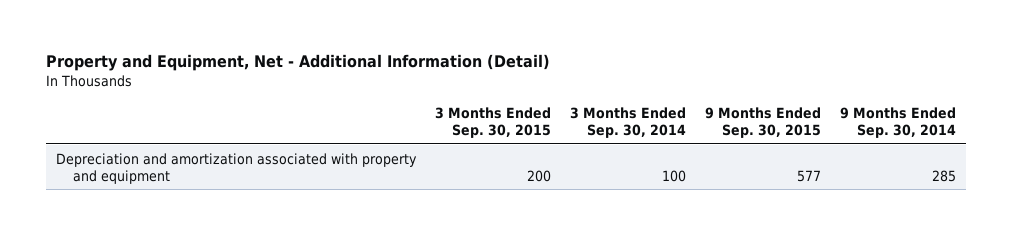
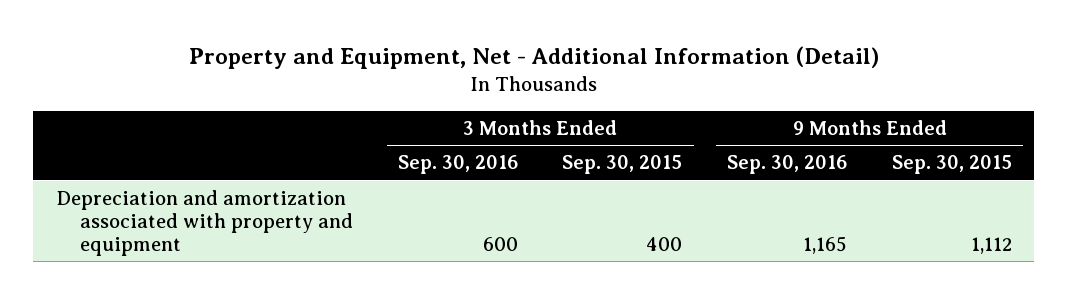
- | 3 Months Ended Sep. 30, 2015 | 3 Months Ended Sep. 30, 2014 | 9 Months Ended Sep. 30, 2015 | 9 Months Ended Sep. 30, 2014
+ | 3 Months Ended Sep. 30, 2016 | 3 Months Ended Sep. 30, 2015 | 9 Months Ended Sep. 30, 2016 | 9 Months Ended Sep. 30, 2015
- Depreciation and amortization associated with property and equipment | 200 | 100 | 577 | 285
+ Depreciation and amortization associated with property and equipment | 600 | 400 | 1,165 | 1,112

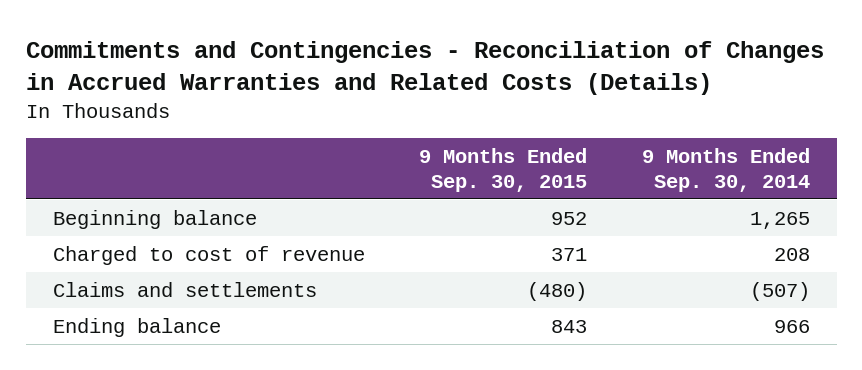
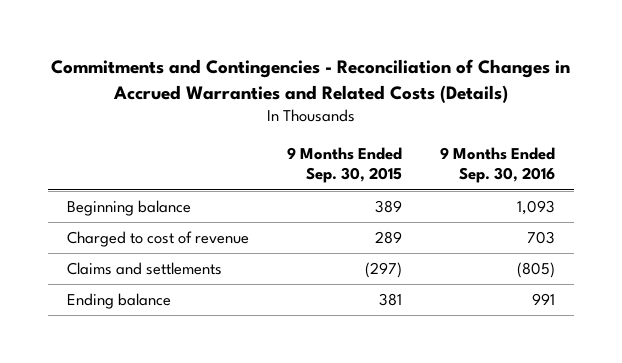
- | 9 Months Ended Sep. 30, 2015 | 9 Months Ended Sep. 30, 2014
+ | 9 Months Ended Sep. 30, 2015 | 9 Months Ended Sep. 30, 2016
- Beginning balance | 952 | 1,265
- Charged to cost of revenue | 371 | 208
- Claims and settlements | (480) | (507)
- Ending balance | 843 | 966
+ Beginning balance | 389 | 1,093
+ Charged to cost of revenue | 289 | 703
+ Claims and settlements | (297) | (805)
+ Ending balance | 381 | 991

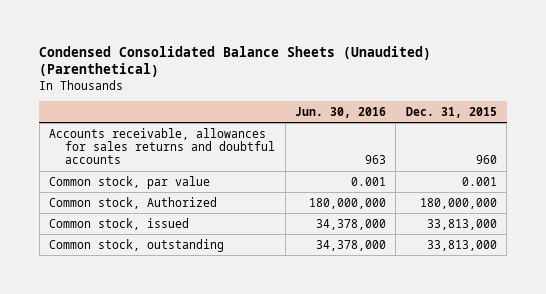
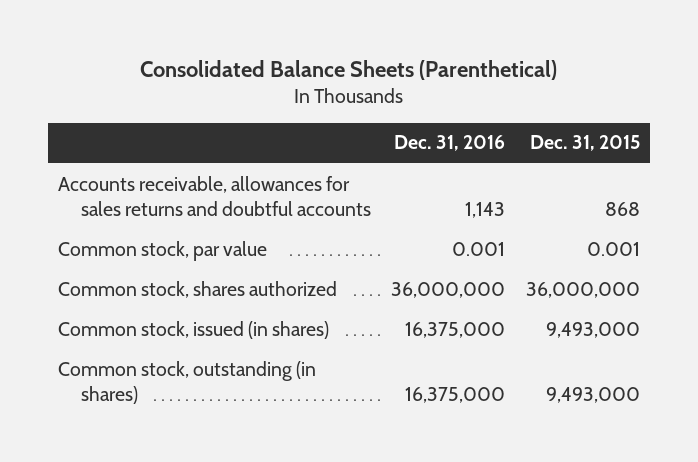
- Condensed Consolidated Balance Sheets (Unaudited) (Parenthetical)
+ Consolidated Balance Sheets (Parenthetical)
- | Jun. 30, 2016 | Dec. 31, 2015
+ | Dec. 31, 2016 | Dec. 31, 2015
- Accounts receivable, allowances for sales returns and doubtful accounts | 963 | 960
+ Accounts receivable, allowances for sales returns and doubtful accounts | 1,143 | 868
- Common stock, Authorized | 180,000,000 | 180,000,000
- Common stock, issued | 34,378,000 | 33,813,000
- Common stock, outstanding | 34,378,000 | 33,813,000
+ Common stock, shares authorized | 36,000,000 | 36,000,000
+ Common stock, issued (in shares) | 16,375,000 | 9,493,000
+ Common stock, outstanding (in shares) | 16,375,000 | 9,493,000

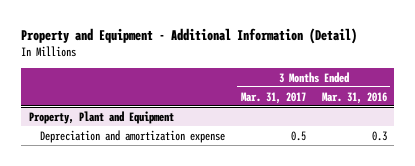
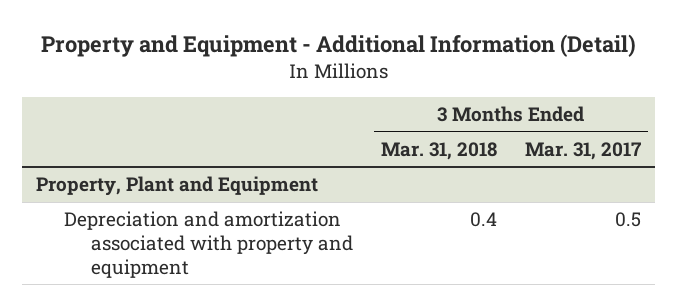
- | 3 Months Ended Mar. 31, 2017 | 3 Months Ended Mar. 31, 2016
+ | 3 Months Ended Mar. 31, 2018 | 3 Months Ended Mar. 31, 2017
@ Property, Plant and Equipment
- Depreciation and amortization expense | 0.5 | 0.3
+ Depreciation and amortization associated with property and equipment | 0.4 | 0.5

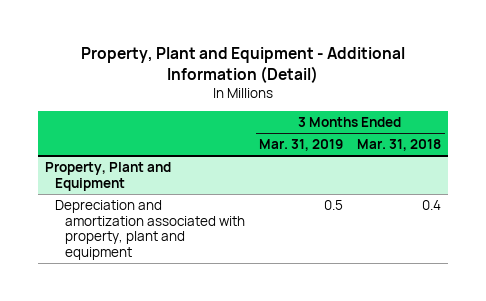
- Property and Equipment - Additional Information (Detail)
+ Property, Plant and Equipment - Additional Information (Detail)
- | 3 Months Ended Mar. 31, 2018 | 3 Months Ended Mar. 31, 2017
+ | 3 Months Ended Mar. 31, 2019 | 3 Months Ended Mar. 31, 2018
@ Property, Plant and Equipment
- Depreciation and amortization associated with property and equipment | 0.4 | 0.5
+ Depreciation and amortization associated with property, plant and equipment | 0.5 | 0.4

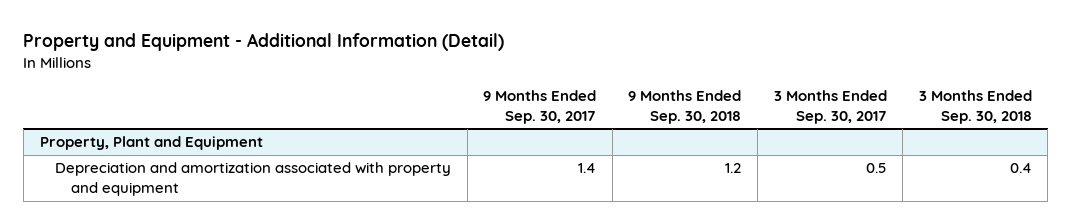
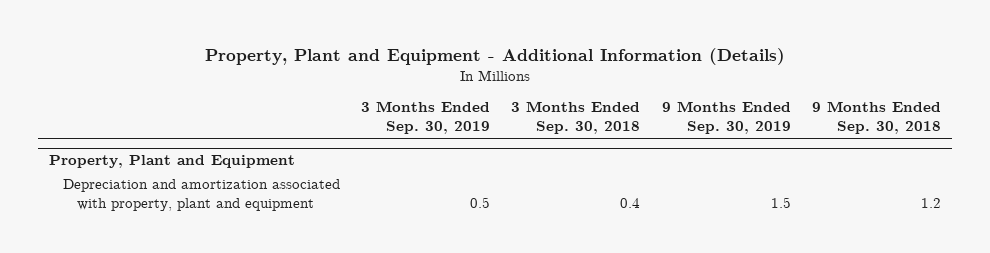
- Property and Equipment - Additional Information (Detail)
+ Property, Plant and Equipment - Additional Information (Details)
- | 9 Months Ended Sep. 30, 2017 | 9 Months Ended Sep. 30, 2018 | 3 Months Ended Sep. 30, 2017 | 3 Months Ended Sep. 30, 2018
+ | 3 Months Ended Sep. 30, 2019 | 3 Months Ended Sep. 30, 2018 | 9 Months Ended Sep. 30, 2019 | 9 Months Ended Sep. 30, 2018
@ Property, Plant and Equipment
- Depreciation and amortization associated with property and equipment | 1.4 | 1.2 | 0.5 | 0.4
+ Depreciation and amortization associated with property, plant and equipment | 0.5 | 0.4 | 1.5 | 1.2

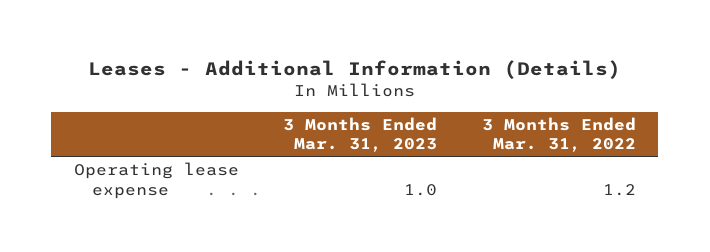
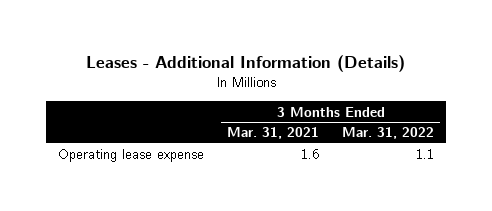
- | 3 Months Ended Mar. 31, 2023 | 3 Months Ended Mar. 31, 2022
+ | 3 Months Ended Mar. 31, 2021 | 3 Months Ended Mar. 31, 2022
- Operating lease expense | 1.0 | 1.2
+ Operating lease expense | 1.6 | 1.1

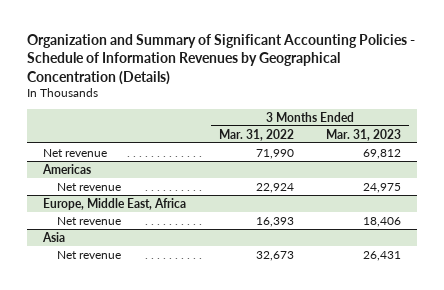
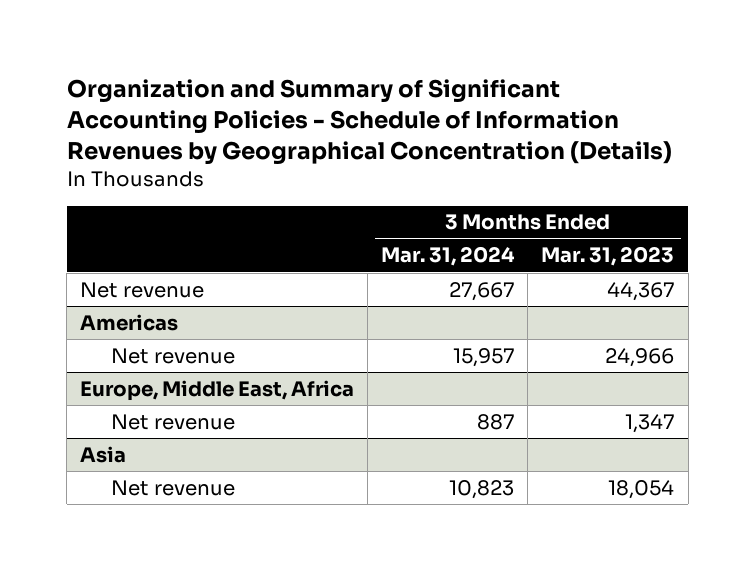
- | 3 Months Ended Mar. 31, 2022 | 3 Months Ended Mar. 31, 2023
+ | 3 Months Ended Mar. 31, 2024 | 3 Months Ended Mar. 31, 2023
- Net revenue | 71,990 | 69,812
+ Net revenue | 27,667 | 44,367
@ Americas
- Net revenue | 22,924 | 24,975
+ Net revenue | 15,957 | 24,966
@ Europe, Middle East, Africa
- Net revenue | 16,393 | 18,406
+ Net revenue | 887 | 1,347
@ Asia
- Net revenue | 32,673 | 26,431
+ Net revenue | 10,823 | 18,054

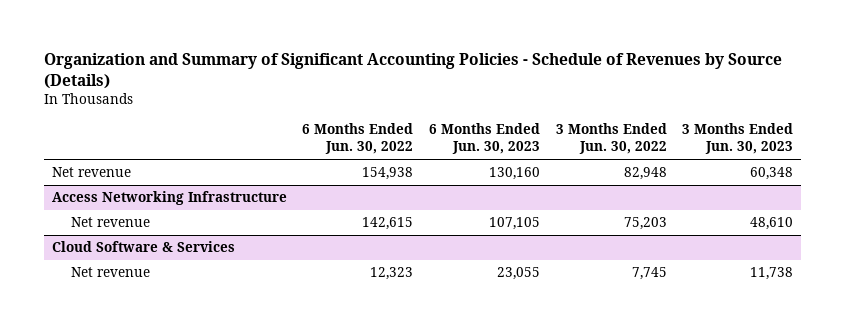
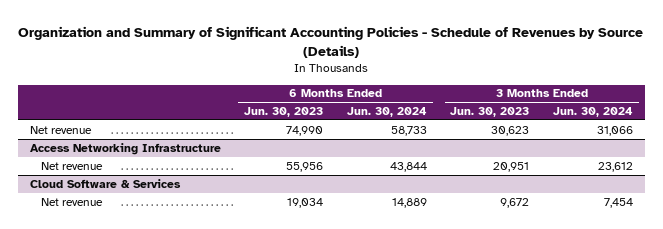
- | 6 Months Ended Jun. 30, 2022 | 6 Months Ended Jun. 30, 2023 | 3 Months Ended Jun. 30, 2022 | 3 Months Ended Jun. 30, 2023
+ | 6 Months Ended Jun. 30, 2023 | 6 Months Ended Jun. 30, 2024 | 3 Months Ended Jun. 30, 2023 | 3 Months Ended Jun. 30, 2024
- Net revenue | 154,938 | 130,160 | 82,948 | 60,348
+ Net revenue | 74,990 | 58,733 | 30,623 | 31,066
@ Access Networking Infrastructure
- Net revenue | 142,615 | 107,105 | 75,203 | 48,610
+ Net revenue | 55,956 | 43,844 | 20,951 | 23,612
@ Cloud Software & Services
- Net revenue | 12,323 | 23,055 | 7,745 | 11,738
+ Net revenue | 19,034 | 14,889 | 9,672 | 7,454

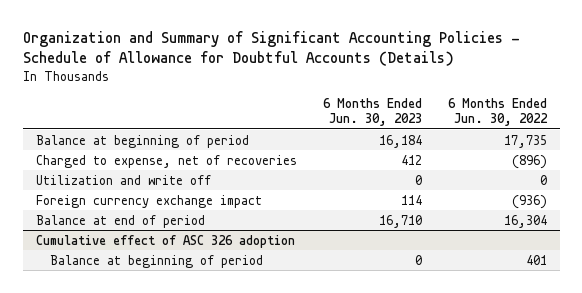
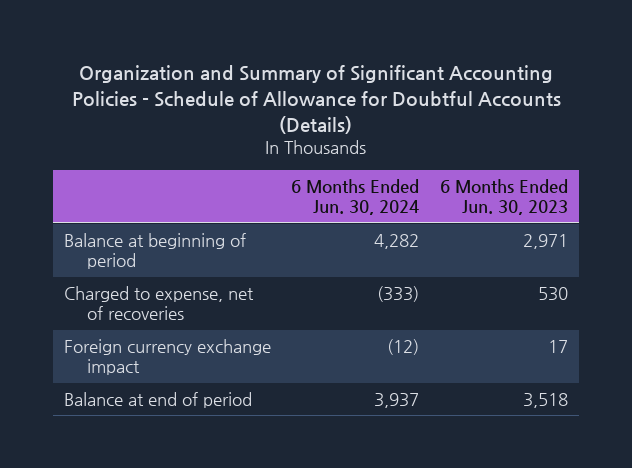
- | 6 Months Ended Jun. 30, 2023 | 6 Months Ended Jun. 30, 2022
+ | 6 Months Ended Jun. 30, 2024 | 6 Months Ended Jun. 30, 2023
- Balance at beginning of period | 16,184 | 17,735
- Charged to expense, net of recoveries | 412 | (896)
- Utilization and write off | 0 | 0
- Foreign currency exchange impact | 114 | (936)
- Balance at end of period | 16,710 | 16,304
- Cumulative effect of ASC 326 adoption
- Balance at beginning of period | 0 | 401
+ Balance at beginning of period | 4,282 | 2,971
+ Charged to expense, net of recoveries | (333) | 530
+ Foreign currency exchange impact | (12) | 17
+ Balance at end of period | 3,937 | 3,518

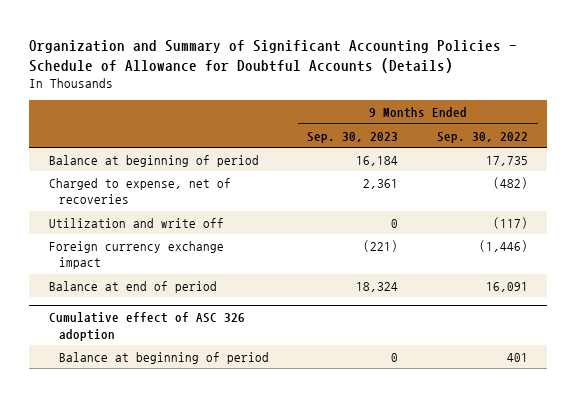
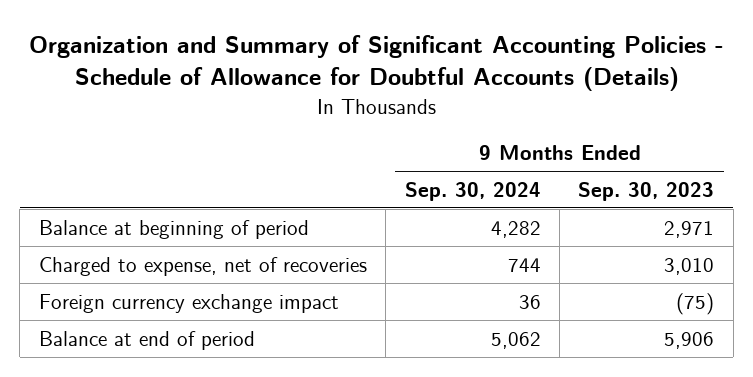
- | 9 Months Ended Sep. 30, 2023 | 9 Months Ended Sep. 30, 2022
+ | 9 Months Ended Sep. 30, 2024 | 9 Months Ended Sep. 30, 2023
- Balance at beginning of period | 16,184 | 17,735
- Charged to expense, net of recoveries | 2,361 | (482)
- Utilization and write off | 0 | (117)
- Foreign currency exchange impact | (221) | (1,446)
- Balance at end of period | 18,324 | 16,091
- Cumulative effect of ASC 326 adoption
- Balance at beginning of period | 0 | 401
+ Balance at beginning of period | 4,282 | 2,971
+ Charged to expense, net of recoveries | 744 | 3,010
+ Foreign currency exchange impact | 36 | (75)
+ Balance at end of period | 5,062 | 5,906

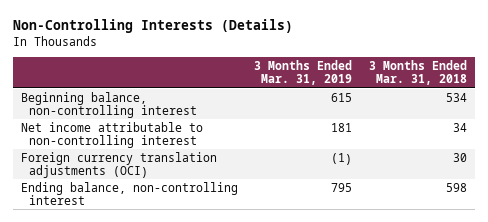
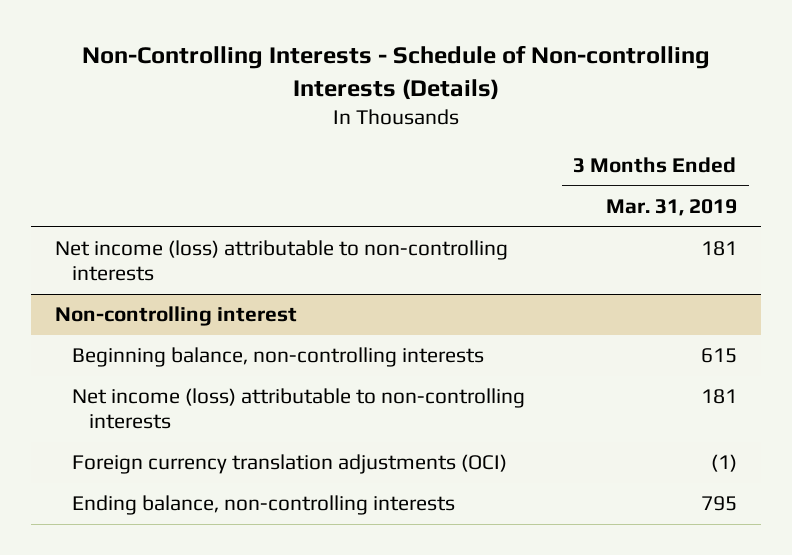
- Non-Controlling Interests (Details)
+ Non-Controlling Interests - Schedule of Non-controlling Interests (Details)
- | 3 Months Ended Mar. 31, 2019 | 3 Months Ended Mar. 31, 2018
+ | 3 Months Ended Mar. 31, 2019
- Beginning balance, non-controlling interest | 615 | 534
- Net income attributable to non-controlling interest | 181 | 34
+ Net income (loss) attributable to non-controlling interests | 181
+ Non-controlling interest
+ Beginning balance, non-controlling interests | 615
+ Net income (loss) attributable to non-controlling interests | 181
- Ending balance, non-controlling interest | 795 | 598
+ Ending balance, non-controlling interests | 795

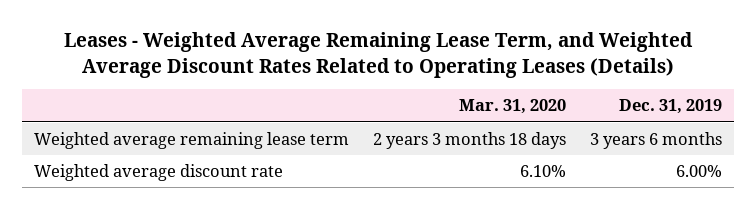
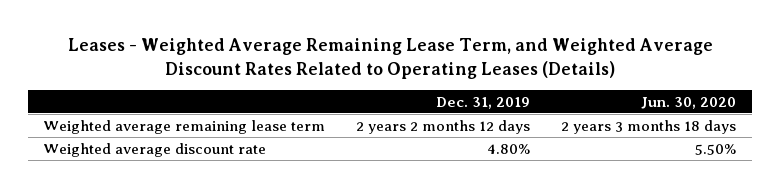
- | Mar. 31, 2020 | Dec. 31, 2019
+ | Dec. 31, 2019 | Jun. 30, 2020
- Weighted average remaining lease term | 2 years 3 months 18 days | 3 years 6 months
- Weighted average discount rate | 6.10% | 6.00%
+ Weighted average remaining lease term | 2 years 2 months 12 days | 2 years 3 months 18 days
+ Weighted average discount rate | 4.80% | 5.50%

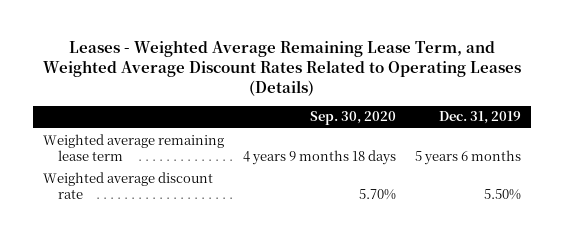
- | Dec. 31, 2019 | Jun. 30, 2020
+ | Sep. 30, 2020 | Dec. 31, 2019
- Weighted average remaining lease term | 2 years 2 months 12 days | 2 years 3 months 18 days
- Weighted average discount rate | 4.80% | 5.50%
+ Weighted average remaining lease term | 4 years 9 months 18 days | 5 years 6 months
+ Weighted average discount rate | 5.70% | 5.50%

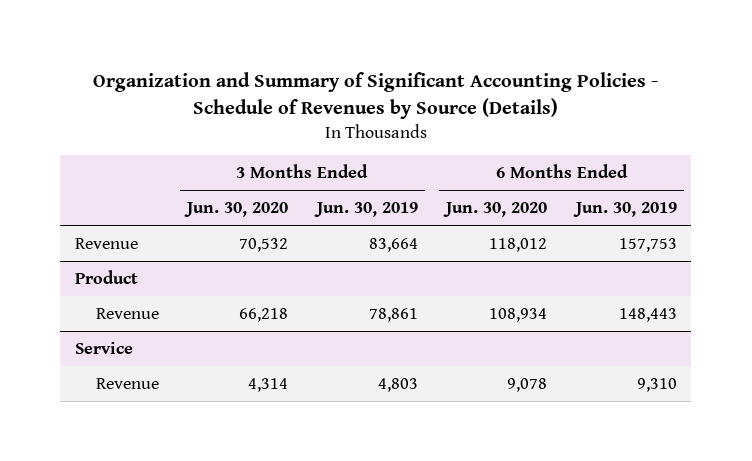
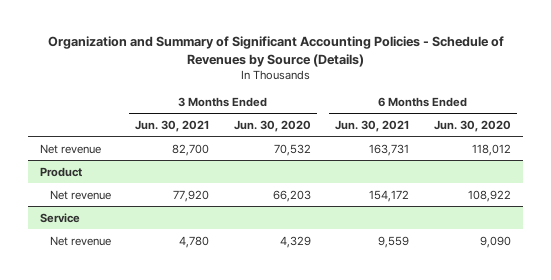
- | 3 Months Ended Jun. 30, 2020 | 3 Months Ended Jun. 30, 2019 | 6 Months Ended Jun. 30, 2020 | 6 Months Ended Jun. 30, 2019
+ | 3 Months Ended Jun. 30, 2021 | 3 Months Ended Jun. 30, 2020 | 6 Months Ended Jun. 30, 2021 | 6 Months Ended Jun. 30, 2020
- Revenue | 70,532 | 83,664 | 118,012 | 157,753
+ Net revenue | 82,700 | 70,532 | 163,731 | 118,012
@ Product
- Revenue | 66,218 | 78,861 | 108,934 | 148,443
+ Net revenue | 77,920 | 66,203 | 154,172 | 108,922
@ Service
- Revenue | 4,314 | 4,803 | 9,078 | 9,310
+ Net revenue | 4,780 | 4,329 | 9,559 | 9,090

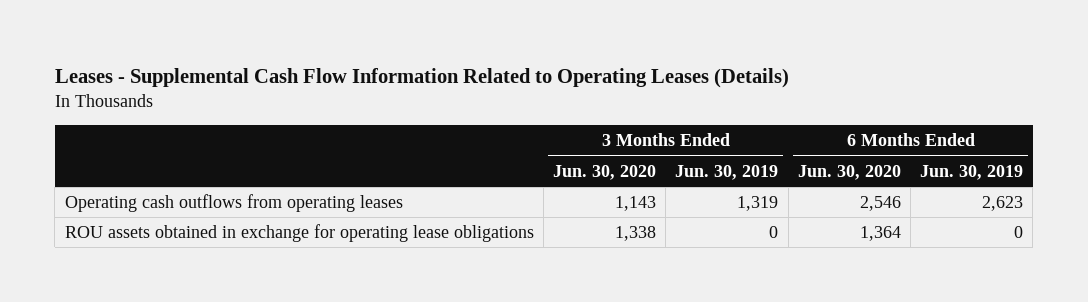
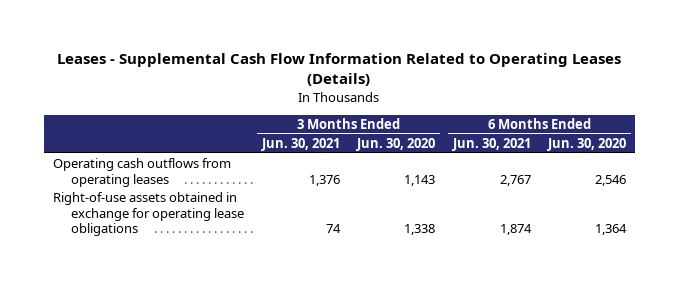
- | 3 Months Ended Jun. 30, 2020 | 3 Months Ended Jun. 30, 2019 | 6 Months Ended Jun. 30, 2020 | 6 Months Ended Jun. 30, 2019
+ | 3 Months Ended Jun. 30, 2021 | 3 Months Ended Jun. 30, 2020 | 6 Months Ended Jun. 30, 2021 | 6 Months Ended Jun. 30, 2020
- ROU assets obtained in exchange for operating lease obligations | 1,338 | 0 | 1,364 | 0
+ Right-of-use assets obtained in exchange for operating lease obligations | 74 | 1,338 | 1,874 | 1,364

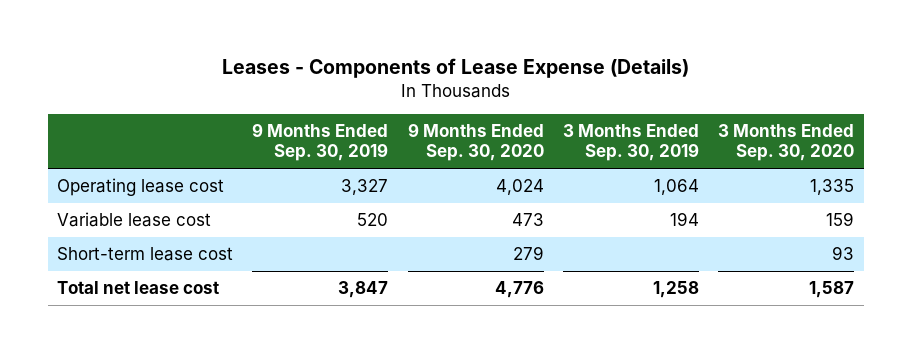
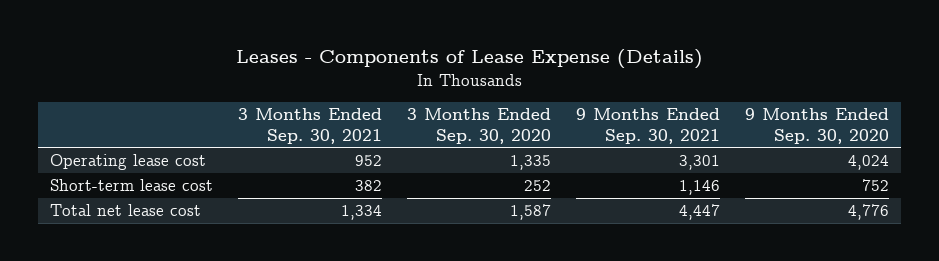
- | 9 Months Ended Sep. 30, 2019 | 9 Months Ended Sep. 30, 2020 | 3 Months Ended Sep. 30, 2019 | 3 Months Ended Sep. 30, 2020
+ | 3 Months Ended Sep. 30, 2021 | 3 Months Ended Sep. 30, 2020 | 9 Months Ended Sep. 30, 2021 | 9 Months Ended Sep. 30, 2020
- Variable lease cost | 520 | 473 | 194 | 159
- Short-term lease cost | | 279 | | 93
+ Short-term lease cost | 382 | 252 | 1,146 | 752

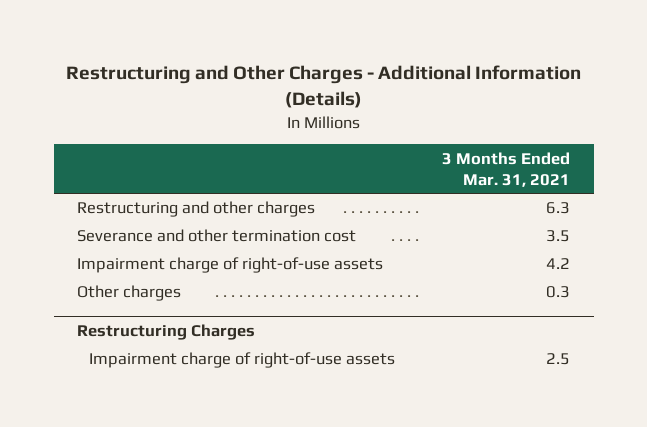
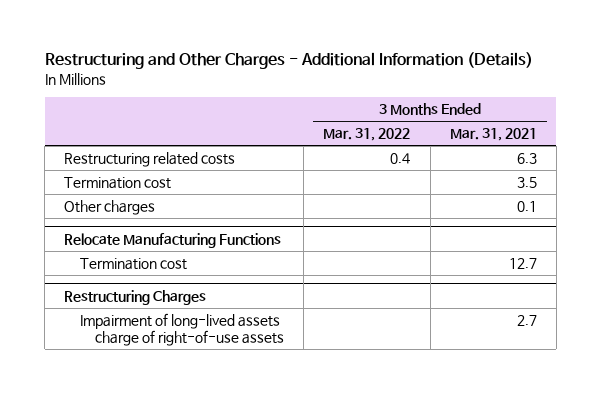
- | 3 Months Ended Mar. 31, 2021
+ | 3 Months Ended Mar. 31, 2022 | 3 Months Ended Mar. 31, 2021
- Restructuring and other charges | 6.3
- Severance and other termination cost | 3.5
- Impairment charge of right-of-use assets | 4.2
- Other charges | 0.3
+ Restructuring related costs | 0.4 | 6.3
+ Termination cost | | 3.5
+ Other charges | | 0.1
+ Relocate Manufacturing Functions
+ Termination cost | | 12.7
@ Restructuring Charges
- Impairment charge of right-of-use assets | 2.5
+ Impairment of long-lived assets charge of right-of-use assets | | 2.7

